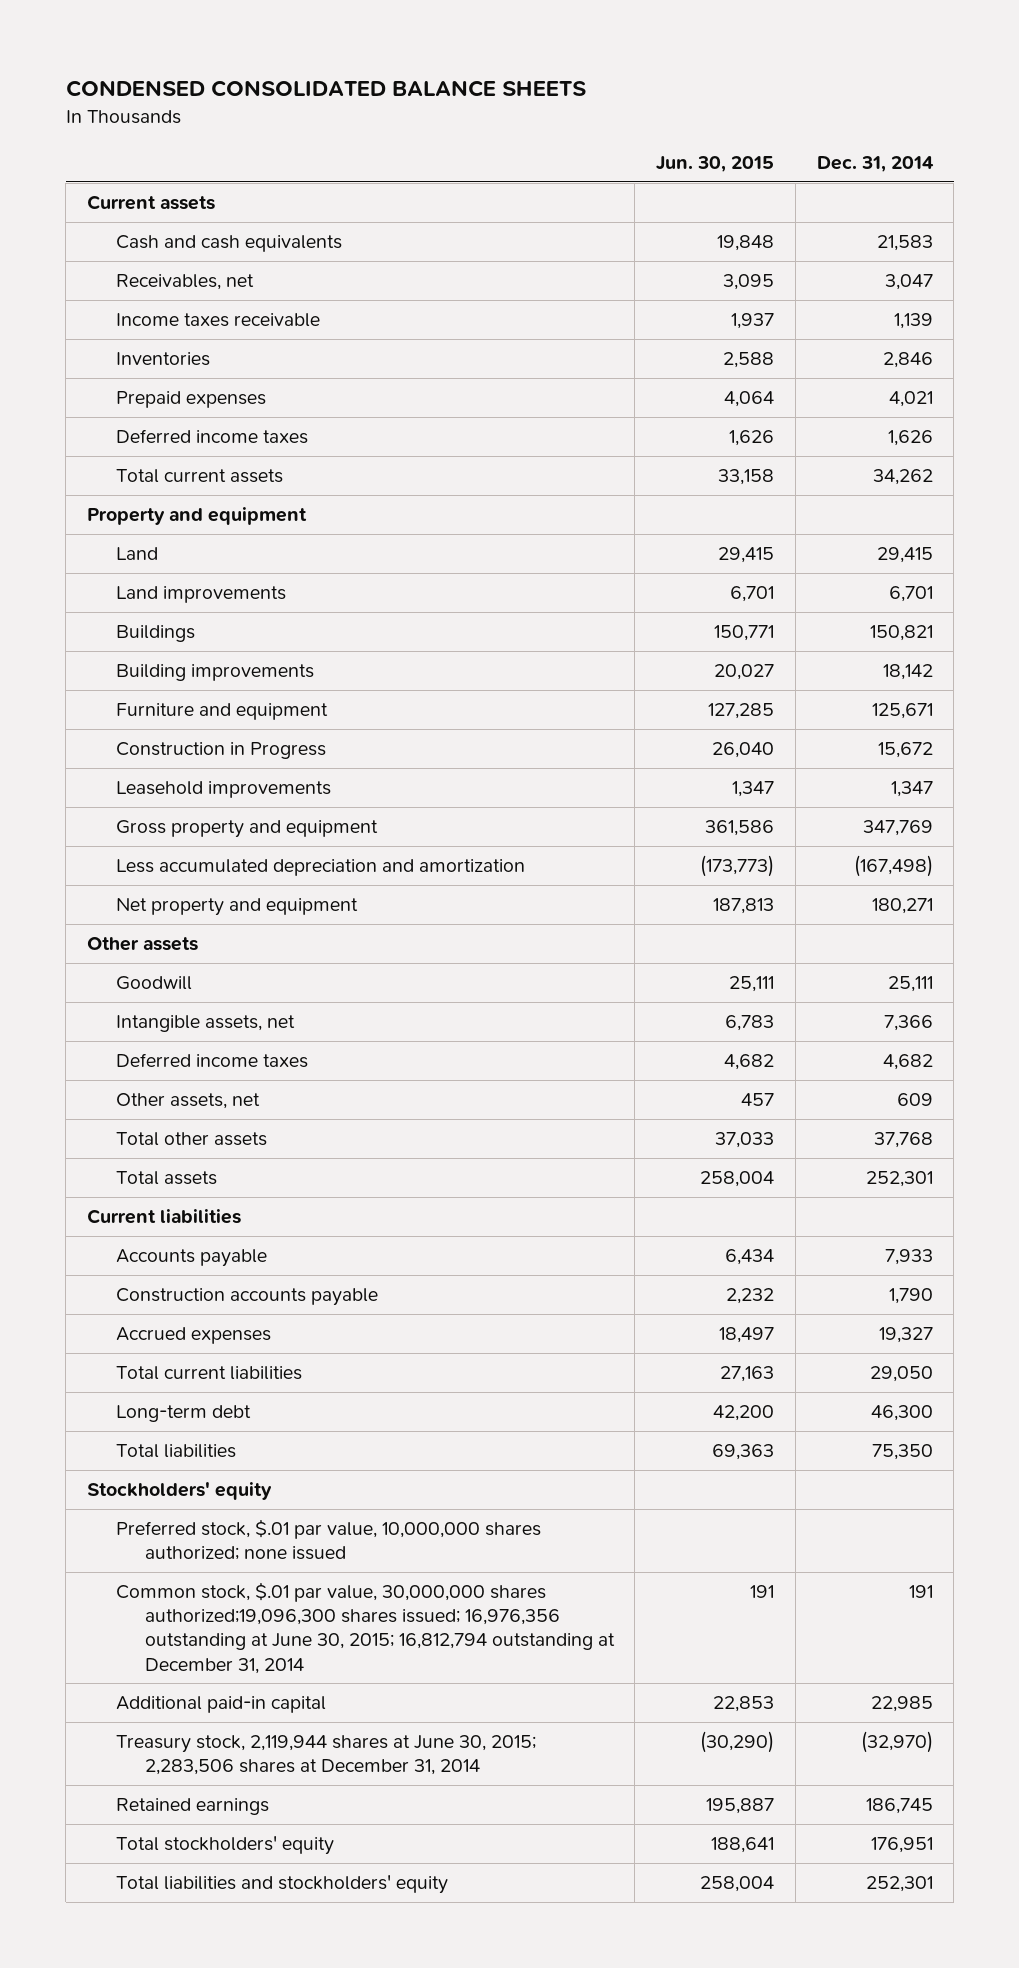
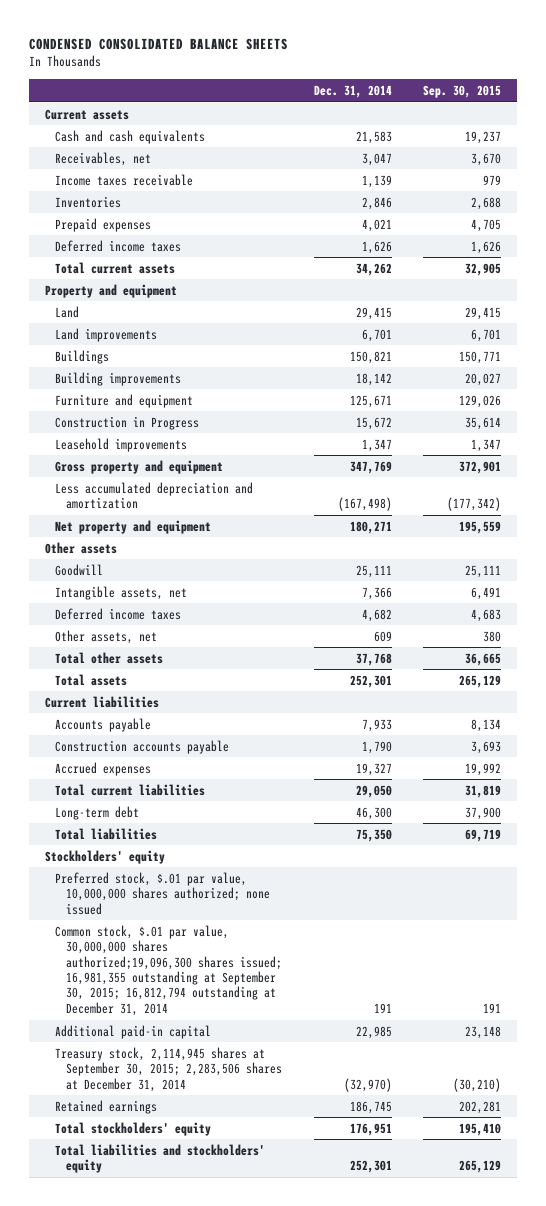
- | Jun. 30, 2015 | Dec. 31, 2014
+ | Dec. 31, 2014 | Sep. 30, 2015
- Common stock, $.01 par value, 30,000,000 shares authorized;19,096,300 shares issued; 16,976,356 outstanding at June 30, 2015; 16,812,794 outstanding at December 31, 2014 | 191 | 191
+ Common stock, $.01 par value, 30,000,000 shares authorized;19,096,300 shares issued; 16,981,355 outstanding at September 30, 2015; 16,812,794 outstanding at December 31, 2014 | 191 | 191
- Treasury stock, 2,119,944 shares at June 30, 2015; 2,283,506 shares at December 31, 2014 | (30,290) | (32,970)
+ Treasury stock, 2,114,945 shares at September 30, 2015; 2,283,506 shares at December 31, 2014 | (32,970) | (30,210)

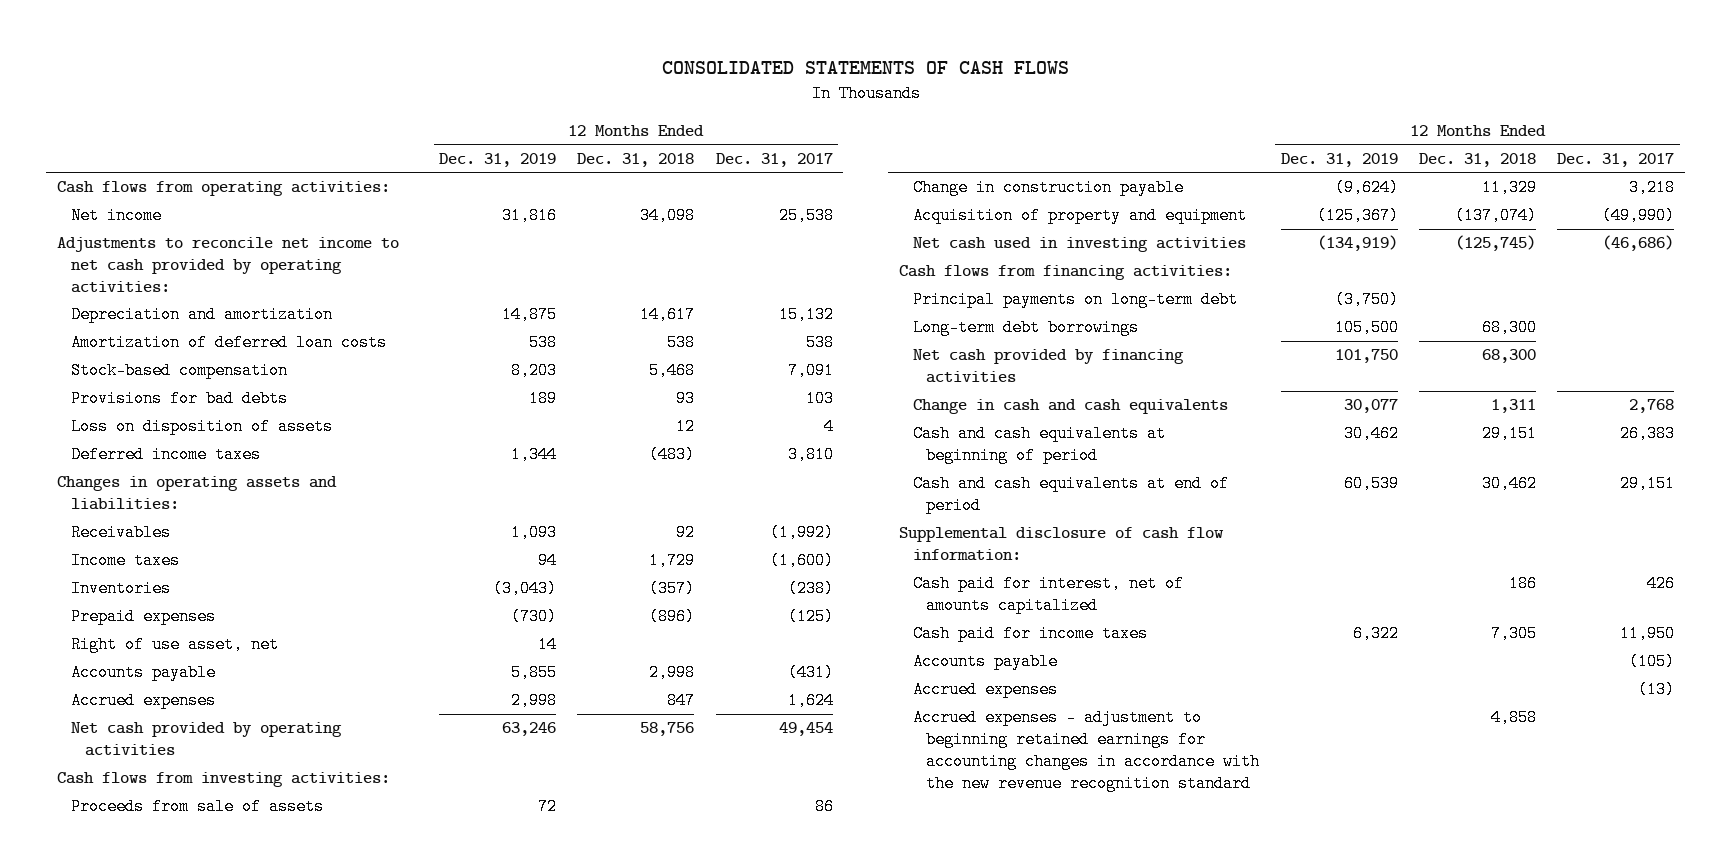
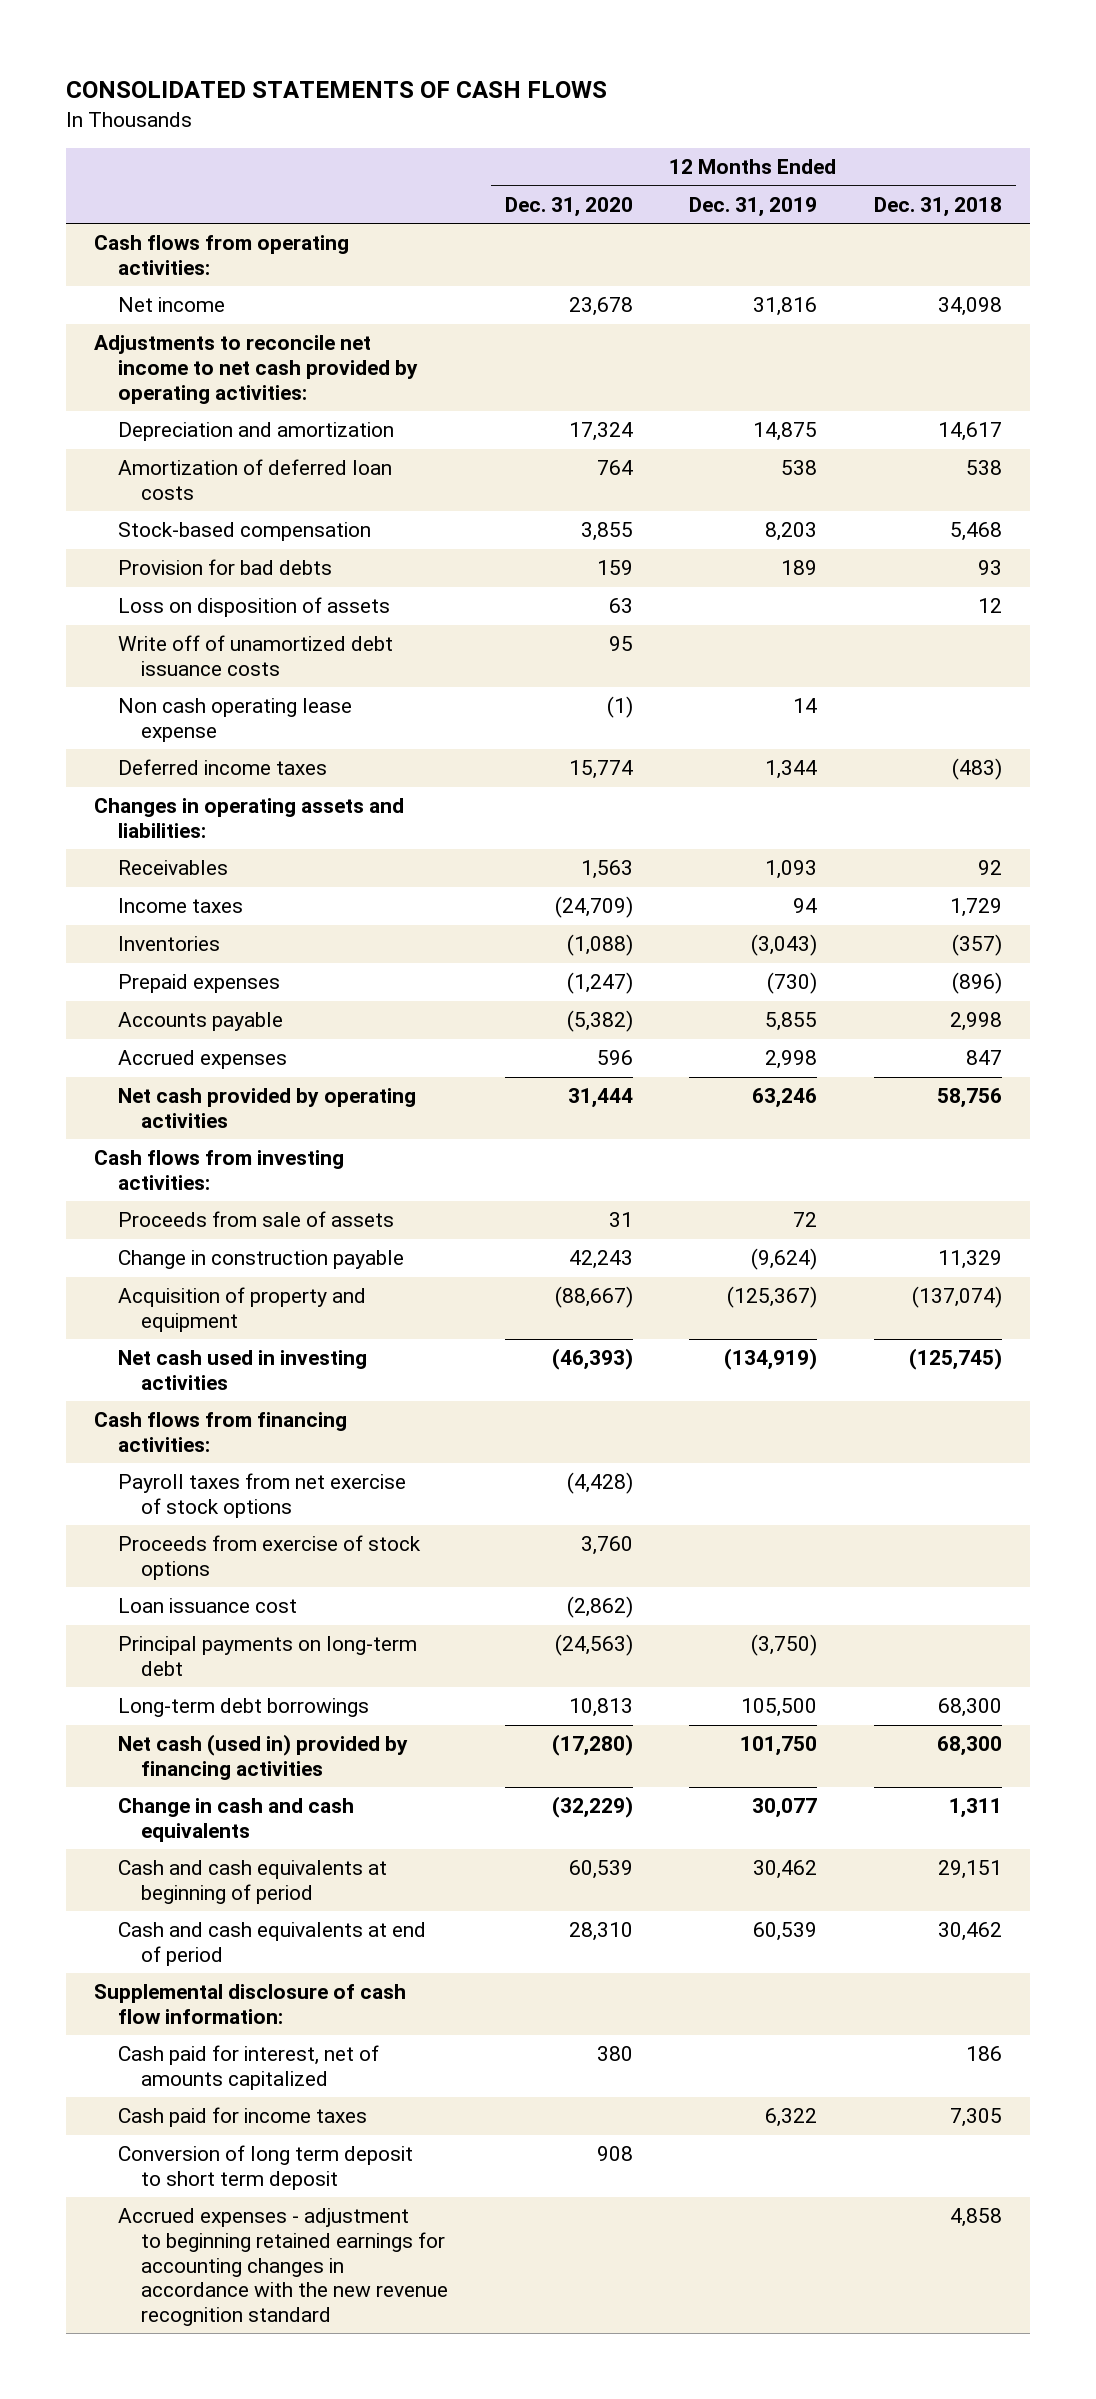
- | 12 Months Ended Dec. 31, 2019 | 12 Months Ended Dec. 31, 2018 | 12 Months Ended Dec. 31, 2017
+ | 12 Months Ended Dec. 31, 2020 | 12 Months Ended Dec. 31, 2019 | 12 Months Ended Dec. 31, 2018
- Provisions for bad debts | 189 | 93 | 103
+ Provision for bad debts | 159 | 189 | 93
+ Write off of unamortized debt issuance costs | 95 | |
+ Non cash operating lease expense | (1) | 14 |
- Right of use asset, net | 14 | |
+ Payroll taxes from net exercise of stock options | (4,428) | |
+ Proceeds from exercise of stock options | 3,760 | |
+ Loan issuance cost | (2,862) | |
- Net cash provided by financing activities | 101,750 | 68,300 |
+ Net cash (used in) provided by financing activities | (17,280) | 101,750 | 68,300
- Accounts payable | | | (105)
- Accrued expenses | | | (13)
+ Conversion of long term deposit to short term deposit | 908 | |

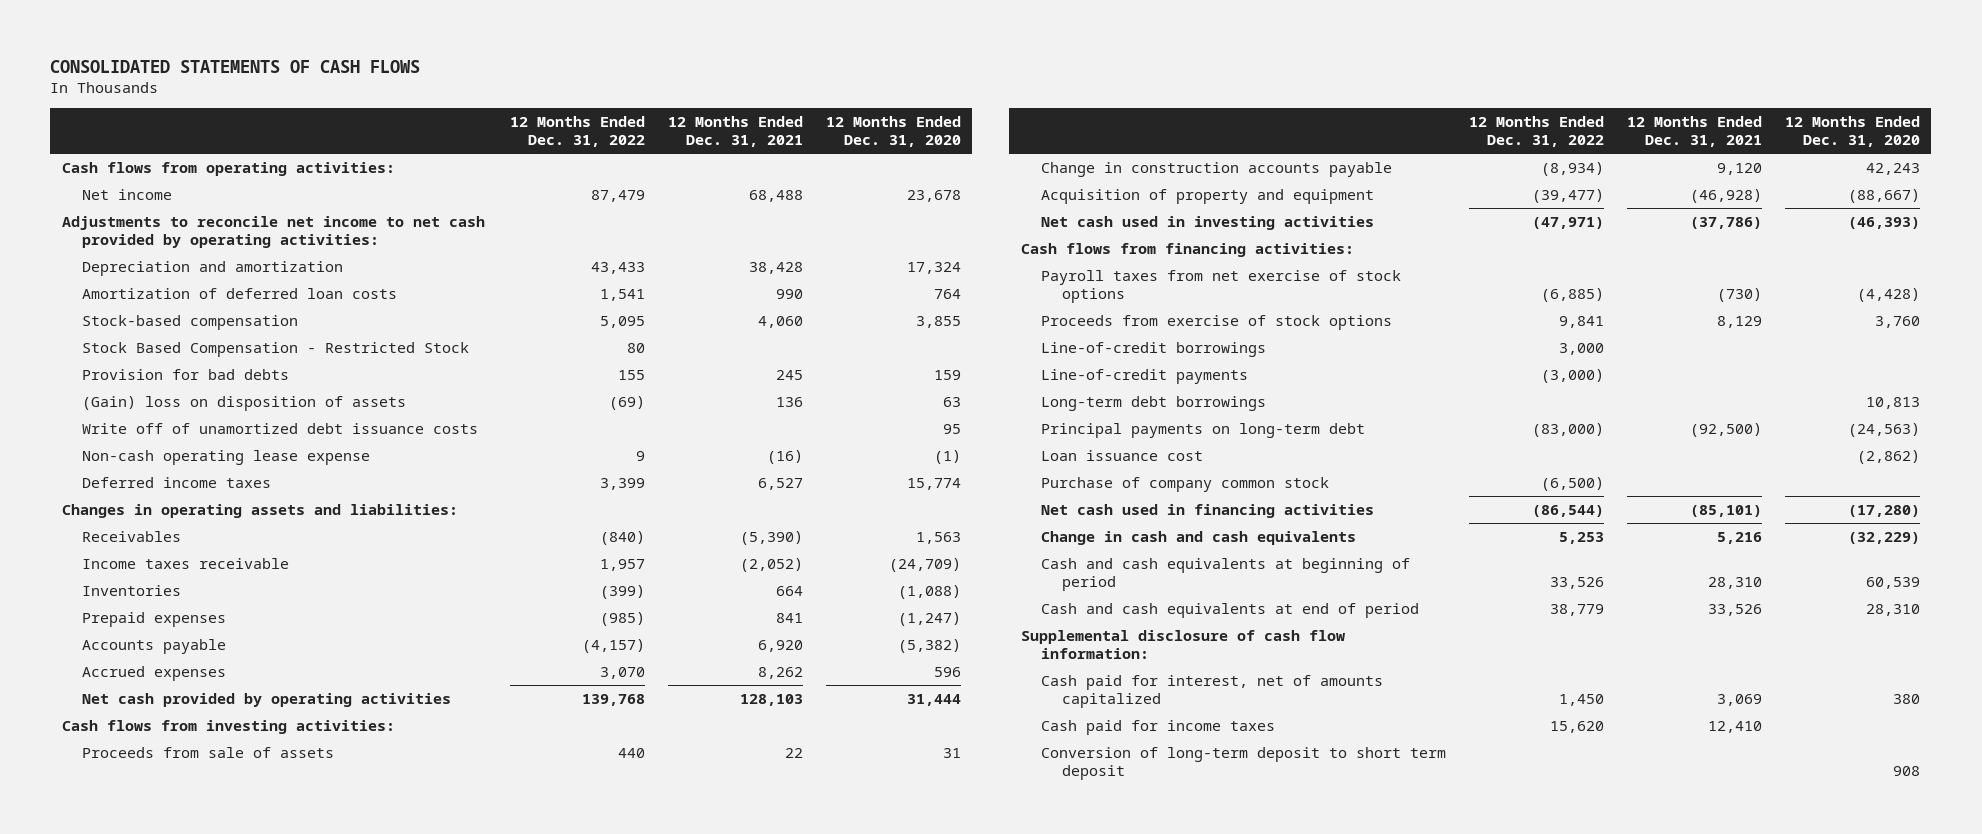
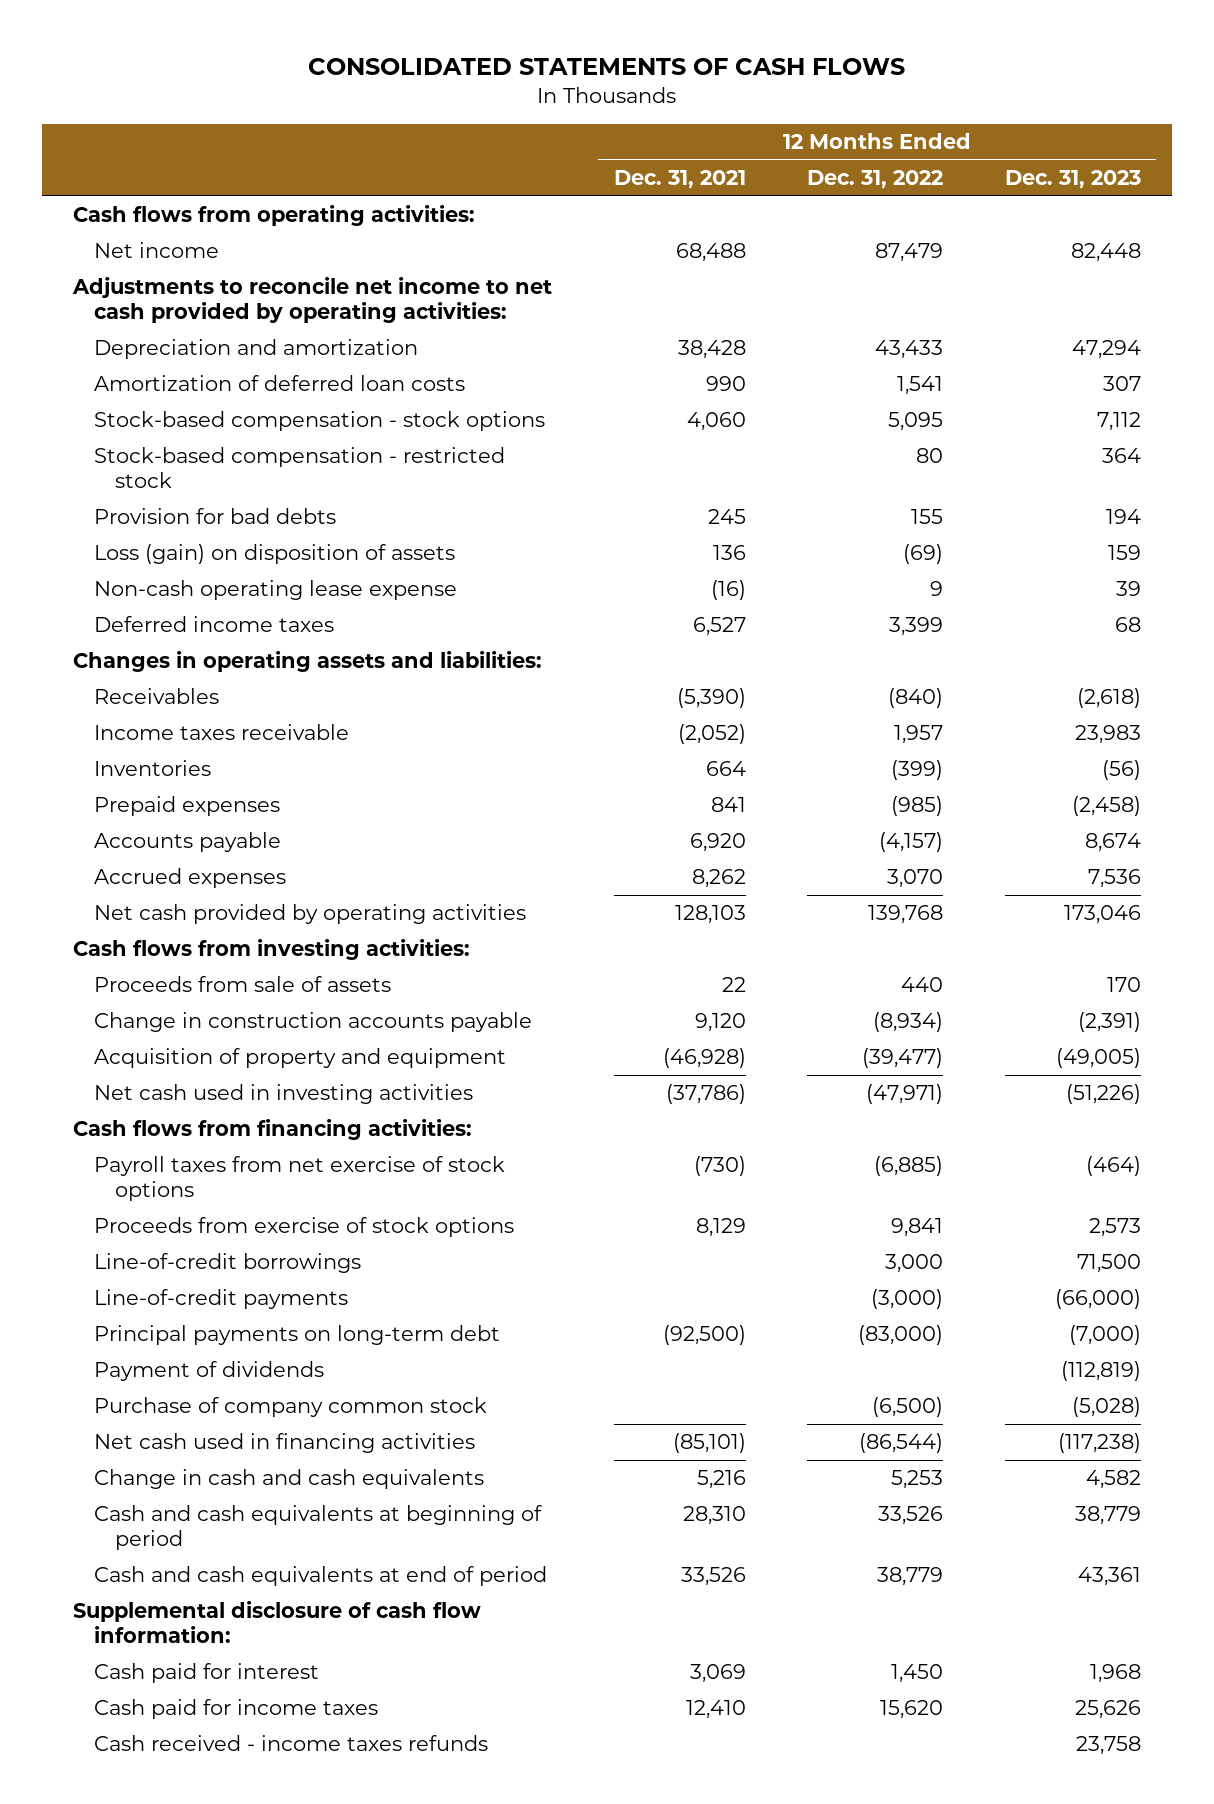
- | 12 Months Ended Dec. 31, 2022 | 12 Months Ended Dec. 31, 2021 | 12 Months Ended Dec. 31, 2020
+ | 12 Months Ended Dec. 31, 2021 | 12 Months Ended Dec. 31, 2022 | 12 Months Ended Dec. 31, 2023
- Stock-based compensation | 5,095 | 4,060 | 3,855
- Stock Based Compensation - Restricted Stock | 80 | |
+ Stock-based compensation - stock options | 4,060 | 5,095 | 7,112
+ Stock-based compensation - restricted stock | | 80 | 364
- (Gain) loss on disposition of assets | (69) | 136 | 63
- Write off of unamortized debt issuance costs | | | 95
+ Loss (gain) on disposition of assets | 136 | (69) | 159
- Long-term debt borrowings | | | 10,813
- Loan issuance cost | | | (2,862)
+ Payment of dividends | | | (112,819)
- Cash paid for interest, net of amounts capitalized | 1,450 | 3,069 | 380
+ Cash paid for interest | 3,069 | 1,450 | 1,968
- Conversion of long-term deposit to short term deposit | | | 908
+ Cash received - income taxes refunds | | | 23,758

